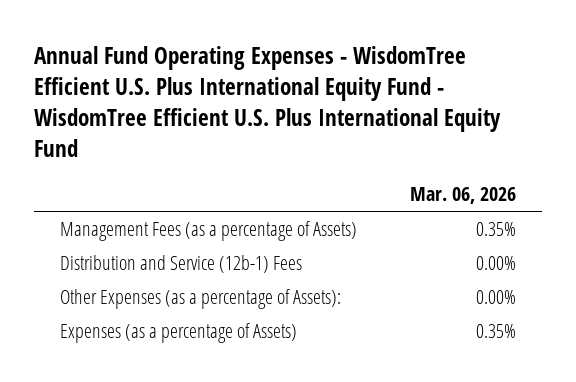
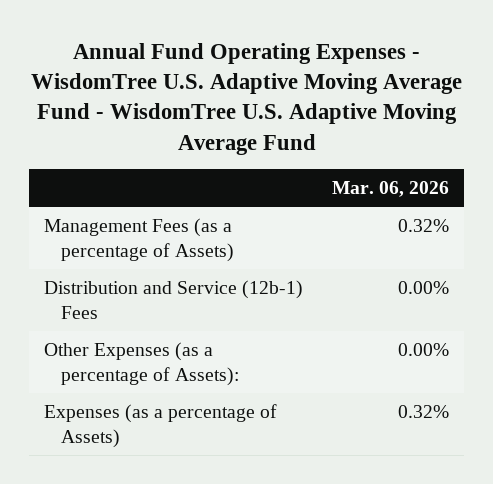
- Annual Fund Operating Expenses - WisdomTree Efficient U.S. Plus International Equity Fund - WisdomTree Efficient U.S. Plus International Equity Fund
+ Annual Fund Operating Expenses - WisdomTree U.S. Adaptive Moving Average Fund - WisdomTree U.S. Adaptive Moving Average Fund
- Management Fees (as a percentage of Assets) | 0.35%
+ Management Fees (as a percentage of Assets) | 0.32%
- Expenses (as a percentage of Assets) | 0.35%
+ Expenses (as a percentage of Assets) | 0.32%

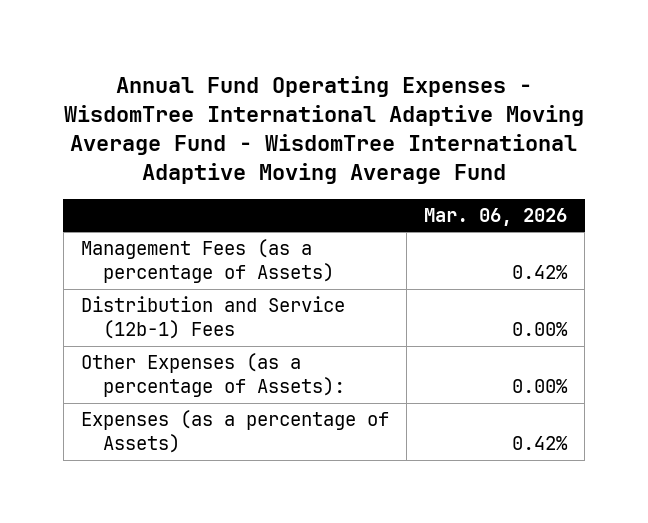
- Annual Fund Operating Expenses - WisdomTree U.S. Adaptive Moving Average Fund - WisdomTree U.S. Adaptive Moving Average Fund
+ Annual Fund Operating Expenses - WisdomTree International Adaptive Moving Average Fund - WisdomTree International Adaptive Moving Average Fund
- Management Fees (as a percentage of Assets) | 0.32%
+ Management Fees (as a percentage of Assets) | 0.42%
- Expenses (as a percentage of Assets) | 0.32%
+ Expenses (as a percentage of Assets) | 0.42%

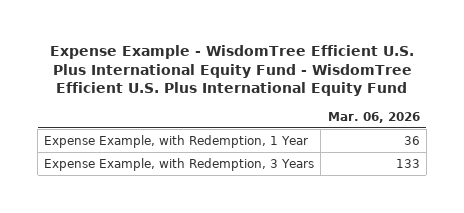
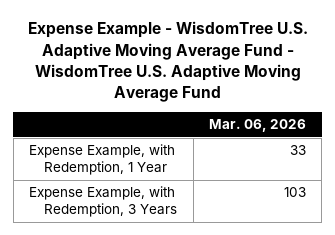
- Expense Example - WisdomTree Efficient U.S. Plus International Equity Fund - WisdomTree Efficient U.S. Plus International Equity Fund
+ Expense Example - WisdomTree U.S. Adaptive Moving Average Fund - WisdomTree U.S. Adaptive Moving Average Fund
- Expense Example, with Redemption, 1 Year | 36
- Expense Example, with Redemption, 3 Years | 133
+ Expense Example, with Redemption, 1 Year | 33
+ Expense Example, with Redemption, 3 Years | 103

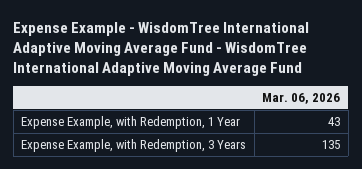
- Expense Example - WisdomTree U.S. Adaptive Moving Average Fund - WisdomTree U.S. Adaptive Moving Average Fund
+ Expense Example - WisdomTree International Adaptive Moving Average Fund - WisdomTree International Adaptive Moving Average Fund
- Expense Example, with Redemption, 1 Year | 33
- Expense Example, with Redemption, 3 Years | 103
+ Expense Example, with Redemption, 1 Year | 43
+ Expense Example, with Redemption, 3 Years | 135

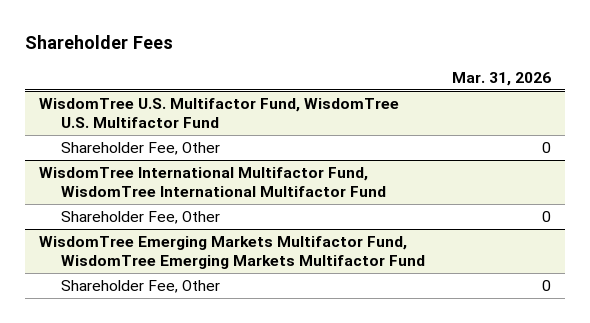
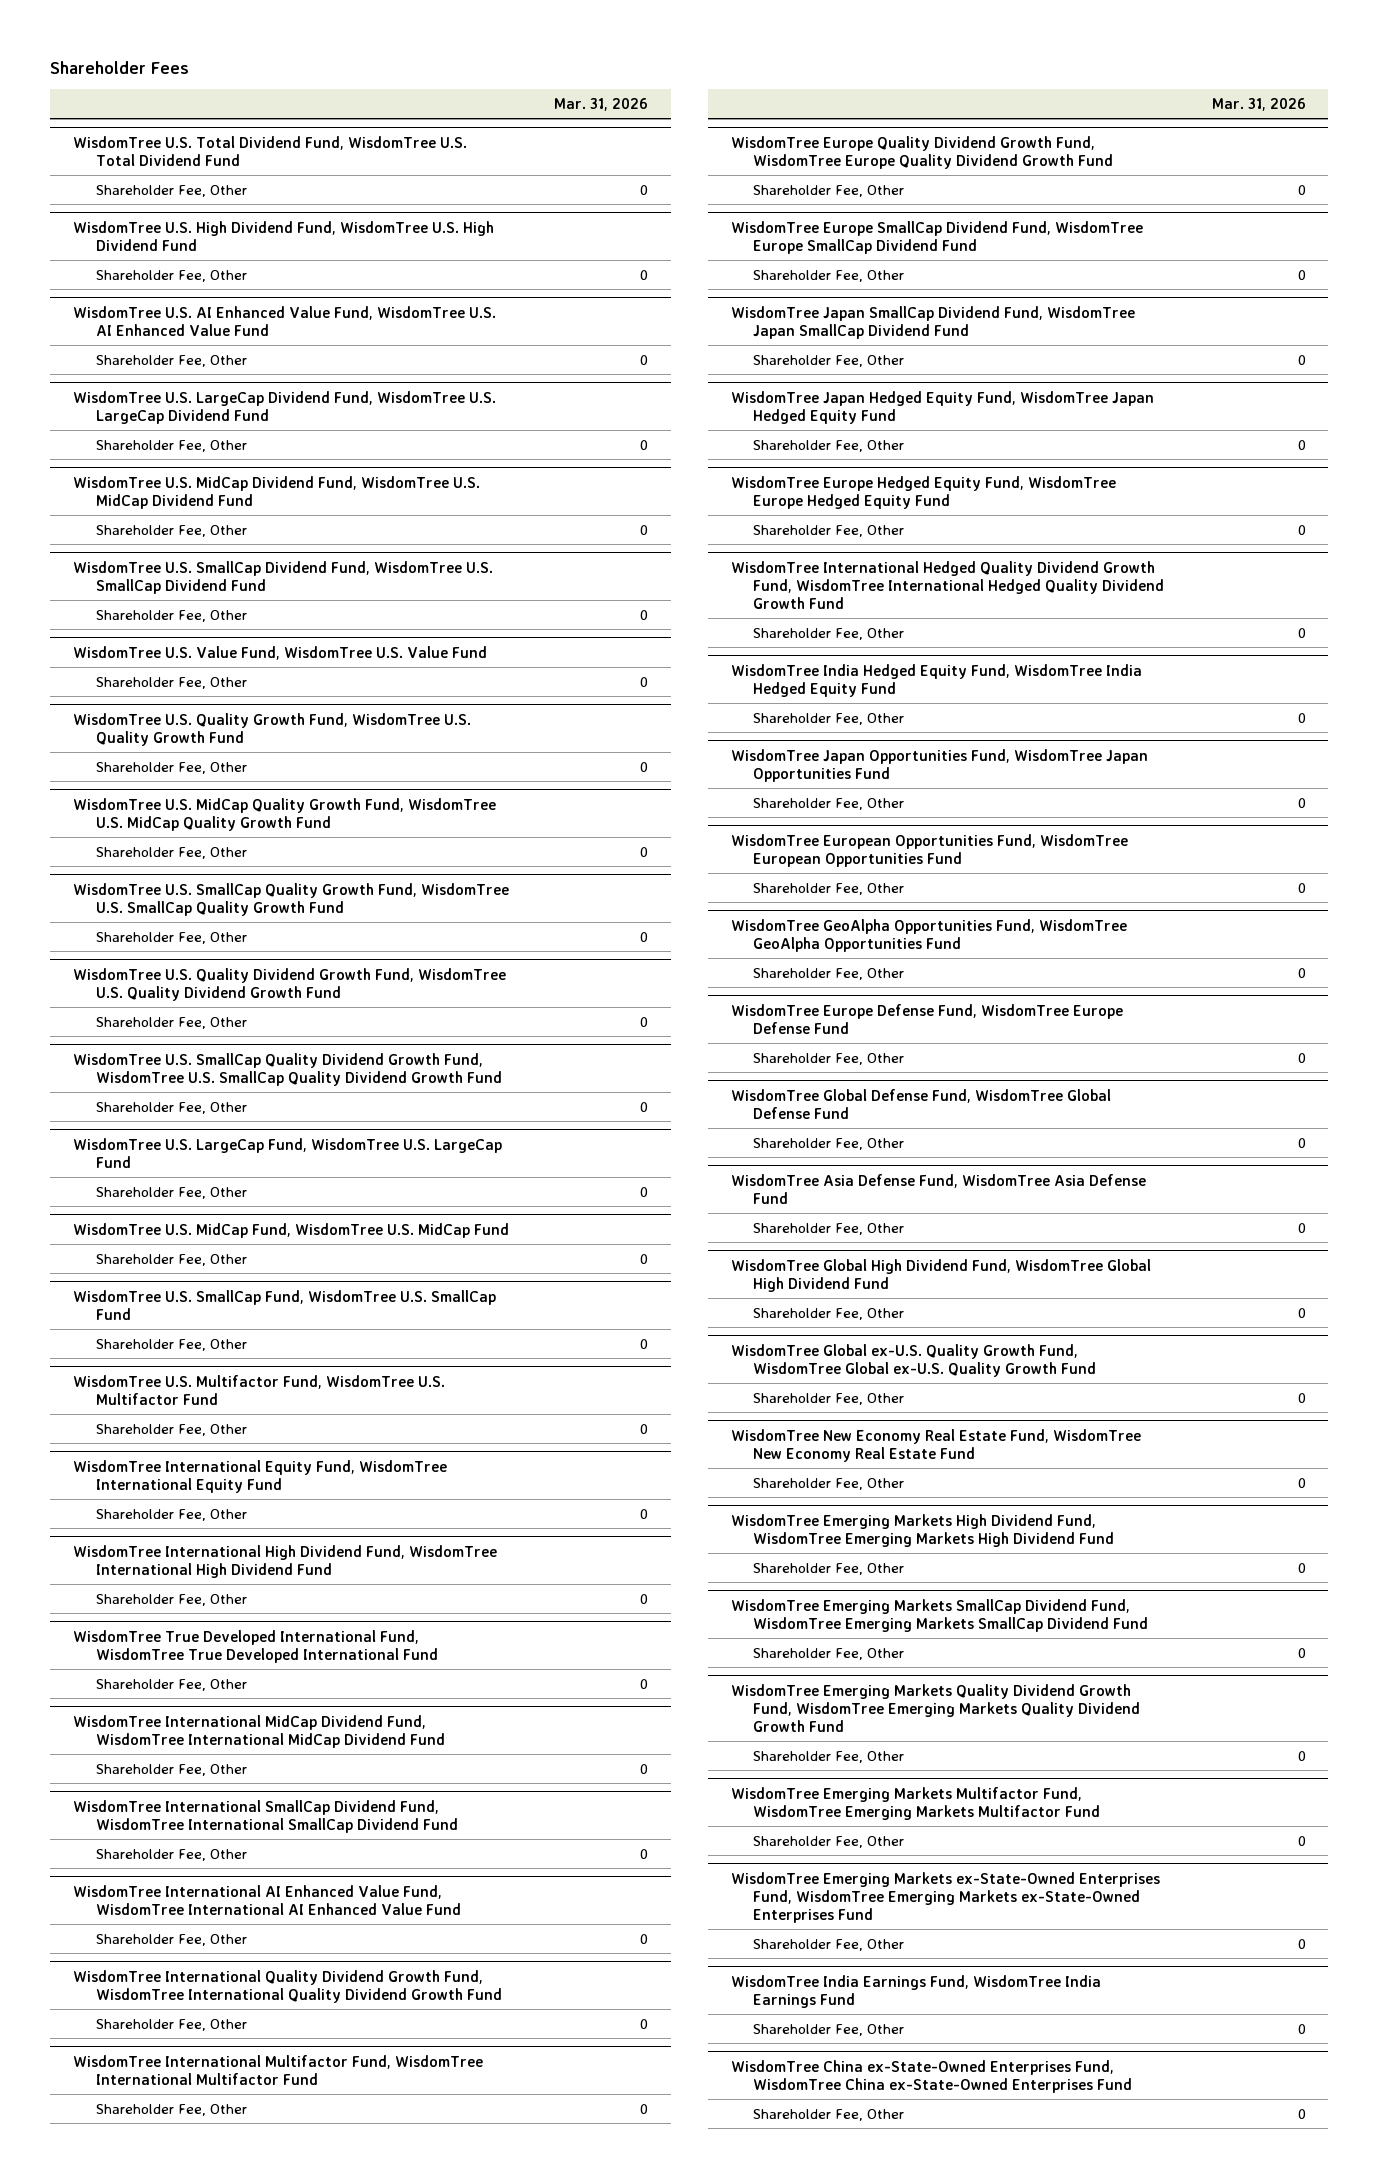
+ WisdomTree U.S. Total Dividend Fund, WisdomTree U.S. Total Dividend Fund
+ Shareholder Fee, Other | 0
+ WisdomTree U.S. High Dividend Fund, WisdomTree U.S. High Dividend Fund
+ Shareholder Fee, Other | 0
+ WisdomTree U.S. AI Enhanced Value Fund, WisdomTree U.S. AI Enhanced Value Fund
+ Shareholder Fee, Other | 0
+ WisdomTree U.S. LargeCap Dividend Fund, WisdomTree U.S. LargeCap Dividend Fund
+ Shareholder Fee, Other | 0
+ WisdomTree U.S. MidCap Dividend Fund, WisdomTree U.S. MidCap Dividend Fund
+ Shareholder Fee, Other | 0
+ WisdomTree U.S. SmallCap Dividend Fund, WisdomTree U.S. SmallCap Dividend Fund
+ Shareholder Fee, Other | 0
+ WisdomTree U.S. Value Fund, WisdomTree U.S. Value Fund
+ Shareholder Fee, Other | 0
+ WisdomTree U.S. Quality Growth Fund, WisdomTree U.S. Quality Growth Fund
+ Shareholder Fee, Other | 0
+ WisdomTree U.S. MidCap Quality Growth Fund, WisdomTree U.S. MidCap Quality Growth Fund
+ Shareholder Fee, Other | 0
+ WisdomTree U.S. SmallCap Quality Growth Fund, WisdomTree U.S. SmallCap Quality Growth Fund
+ Shareholder Fee, Other | 0
+ WisdomTree U.S. Quality Dividend Growth Fund, WisdomTree U.S. Quality Dividend Growth Fund
+ Shareholder Fee, Other | 0
+ WisdomTree U.S. SmallCap Quality Dividend Growth Fund, WisdomTree U.S. SmallCap Quality Dividend Growth Fund
+ Shareholder Fee, Other | 0
+ WisdomTree U.S. LargeCap Fund, WisdomTree U.S. LargeCap Fund
+ Shareholder Fee, Other | 0
+ WisdomTree U.S. MidCap Fund, WisdomTree U.S. MidCap Fund
+ Shareholder Fee, Other | 0
+ WisdomTree U.S. SmallCap Fund, WisdomTree U.S. SmallCap Fund
+ Shareholder Fee, Other | 0
+ WisdomTree International Equity Fund, WisdomTree International Equity Fund
+ Shareholder Fee, Other | 0
+ WisdomTree International High Dividend Fund, WisdomTree International High Dividend Fund
+ Shareholder Fee, Other | 0
+ WisdomTree True Developed International Fund, WisdomTree True Developed International Fund
+ Shareholder Fee, Other | 0
+ WisdomTree International MidCap Dividend Fund, WisdomTree International MidCap Dividend Fund
+ Shareholder Fee, Other | 0
+ WisdomTree International SmallCap Dividend Fund, WisdomTree International SmallCap Dividend Fund
+ Shareholder Fee, Other | 0
+ WisdomTree International AI Enhanced Value Fund, WisdomTree International AI Enhanced Value Fund
+ Shareholder Fee, Other | 0
+ WisdomTree International Quality Dividend Growth Fund, WisdomTree International Quality Dividend Growth Fund
+ Shareholder Fee, Other | 0
+ WisdomTree Europe Quality Dividend Growth Fund, WisdomTree Europe Quality Dividend Growth Fund
+ Shareholder Fee, Other | 0
+ WisdomTree Europe SmallCap Dividend Fund, WisdomTree Europe SmallCap Dividend Fund
+ Shareholder Fee, Other | 0
+ WisdomTree Japan SmallCap Dividend Fund, WisdomTree Japan SmallCap Dividend Fund
+ Shareholder Fee, Other | 0
+ WisdomTree Japan Hedged Equity Fund, WisdomTree Japan Hedged Equity Fund
+ Shareholder Fee, Other | 0
+ WisdomTree Europe Hedged Equity Fund, WisdomTree Europe Hedged Equity Fund
+ Shareholder Fee, Other | 0
+ WisdomTree International Hedged Quality Dividend Growth Fund, WisdomTree International Hedged Quality Dividend Growth Fund
+ Shareholder Fee, Other | 0
+ WisdomTree India Hedged Equity Fund, WisdomTree India Hedged Equity Fund
+ Shareholder Fee, Other | 0
+ WisdomTree Japan Opportunities Fund, WisdomTree Japan Opportunities Fund
+ Shareholder Fee, Other | 0
+ WisdomTree European Opportunities Fund, WisdomTree European Opportunities Fund
+ Shareholder Fee, Other | 0
+ WisdomTree GeoAlpha Opportunities Fund, WisdomTree GeoAlpha Opportunities Fund
+ Shareholder Fee, Other | 0
+ WisdomTree Europe Defense Fund, WisdomTree Europe Defense Fund
+ Shareholder Fee, Other | 0
+ WisdomTree Global Defense Fund, WisdomTree Global Defense Fund
+ Shareholder Fee, Other | 0
+ WisdomTree Asia Defense Fund, WisdomTree Asia Defense Fund
+ Shareholder Fee, Other | 0
+ WisdomTree Global High Dividend Fund, WisdomTree Global High Dividend Fund
+ Shareholder Fee, Other | 0
+ WisdomTree Global ex-U.S. Quality Growth Fund, WisdomTree Global ex-U.S. Quality Growth Fund
+ Shareholder Fee, Other | 0
+ WisdomTree New Economy Real Estate Fund, WisdomTree New Economy Real Estate Fund
+ Shareholder Fee, Other | 0
+ WisdomTree Emerging Markets High Dividend Fund, WisdomTree Emerging Markets High Dividend Fund
+ Shareholder Fee, Other | 0
+ WisdomTree Emerging Markets SmallCap Dividend Fund, WisdomTree Emerging Markets SmallCap Dividend Fund
+ Shareholder Fee, Other | 0
+ WisdomTree Emerging Markets Quality Dividend Growth Fund, WisdomTree Emerging Markets Quality Dividend Growth Fund
+ Shareholder Fee, Other | 0
+ WisdomTree Emerging Markets ex-State-Owned Enterprises Fund, WisdomTree Emerging Markets ex-State-Owned Enterprises Fund
+ Shareholder Fee, Other | 0
+ WisdomTree India Earnings Fund, WisdomTree India Earnings Fund
+ Shareholder Fee, Other | 0
+ WisdomTree China ex-State-Owned Enterprises Fund, WisdomTree China ex-State-Owned Enterprises Fund
+ Shareholder Fee, Other | 0

